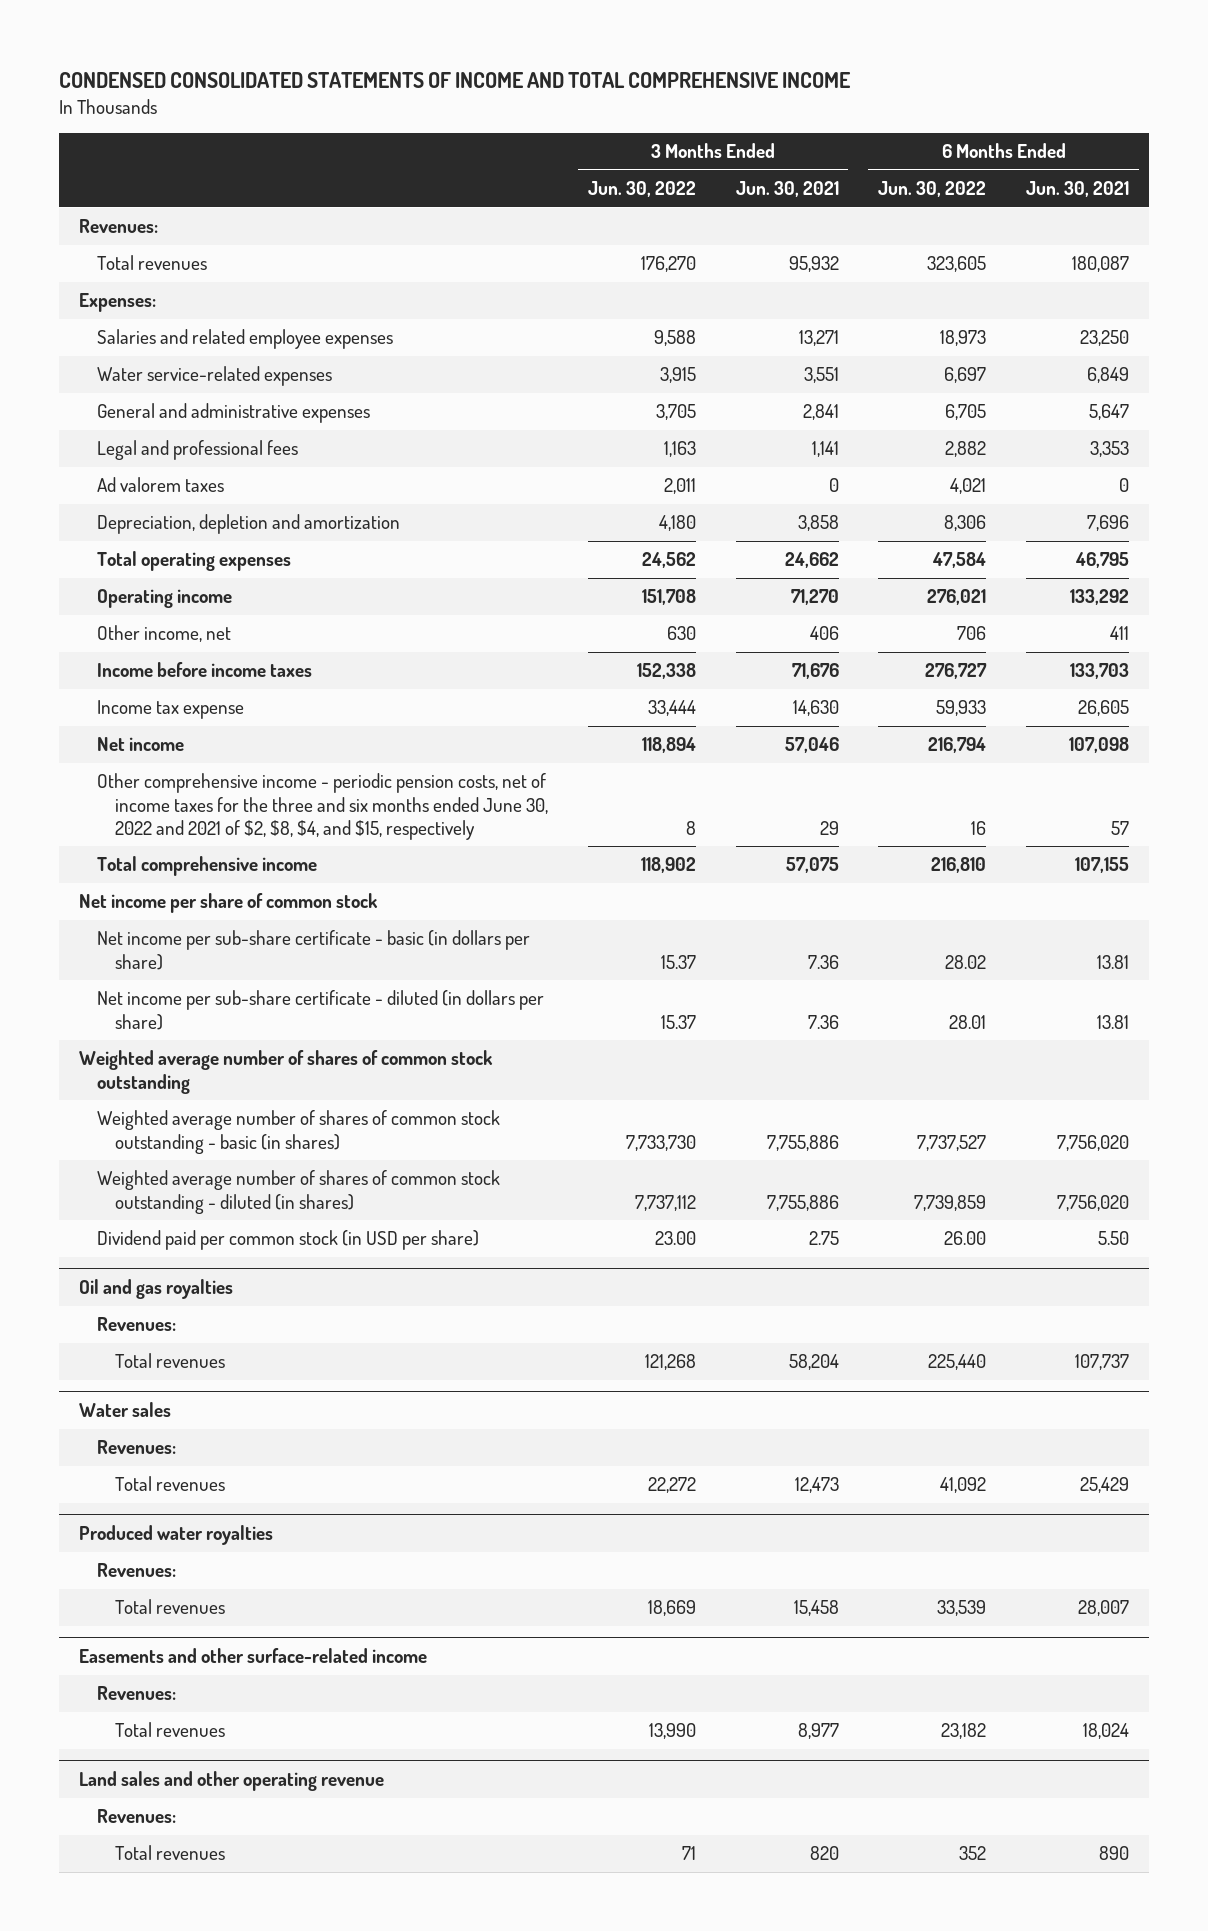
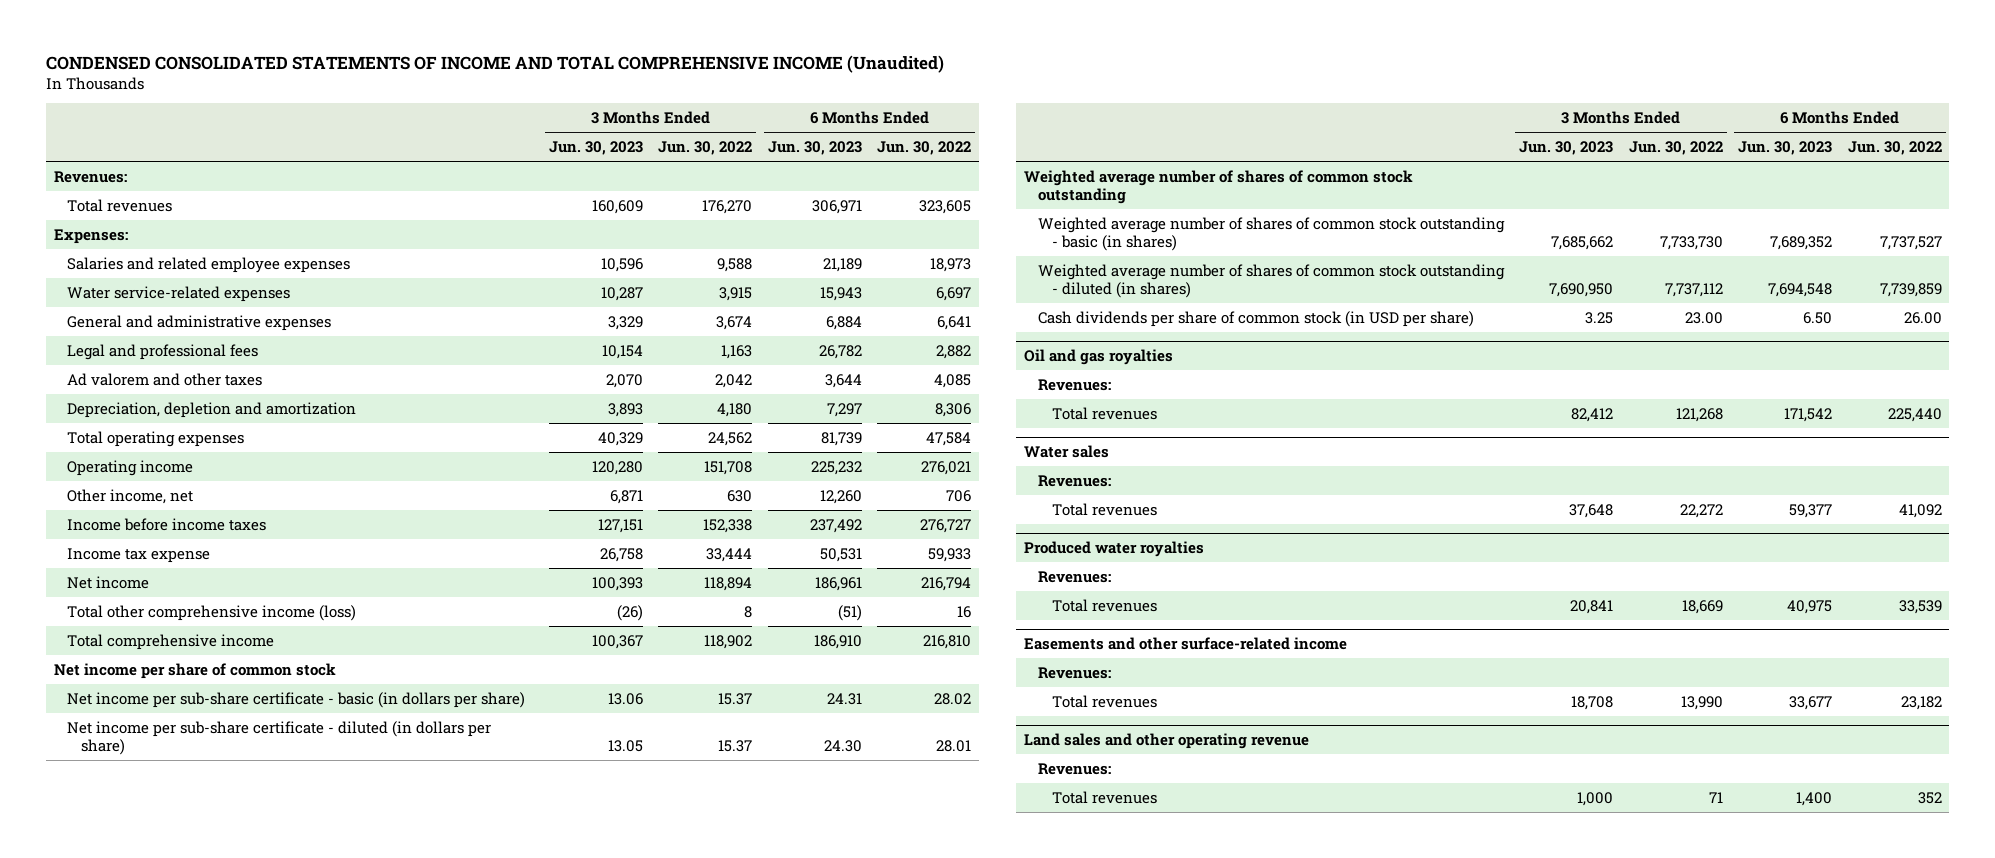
- CONDENSED CONSOLIDATED STATEMENTS OF INCOME AND TOTAL COMPREHENSIVE INCOME
+ CONDENSED CONSOLIDATED STATEMENTS OF INCOME AND TOTAL COMPREHENSIVE INCOME (Unaudited)
- | 3 Months Ended Jun. 30, 2022 | 3 Months Ended Jun. 30, 2021 | 6 Months Ended Jun. 30, 2022 | 6 Months Ended Jun. 30, 2021
+ | 3 Months Ended Jun. 30, 2023 | 3 Months Ended Jun. 30, 2022 | 6 Months Ended Jun. 30, 2023 | 6 Months Ended Jun. 30, 2022
- General and administrative expenses | 3,705 | 2,841 | 6,705 | 5,647
+ General and administrative expenses | 3,329 | 3,674 | 6,884 | 6,641
- Ad valorem taxes | 2,011 | 0 | 4,021 | 0
+ Ad valorem and other taxes | 2,070 | 2,042 | 3,644 | 4,085
- Other comprehensive income - periodic pension costs, net of income taxes for the three and six months ended June 30, 2022 and 2021 of $2, $8, $4, and $15, respectively | 8 | 29 | 16 | 57
+ Total other comprehensive income (loss) | (26) | 8 | (51) | 16
- Dividend paid per common stock (in USD per share) | 23.00 | 2.75 | 26.00 | 5.50
+ Cash dividends per share of common stock (in USD per share) | 3.25 | 23.00 | 6.50 | 26.00

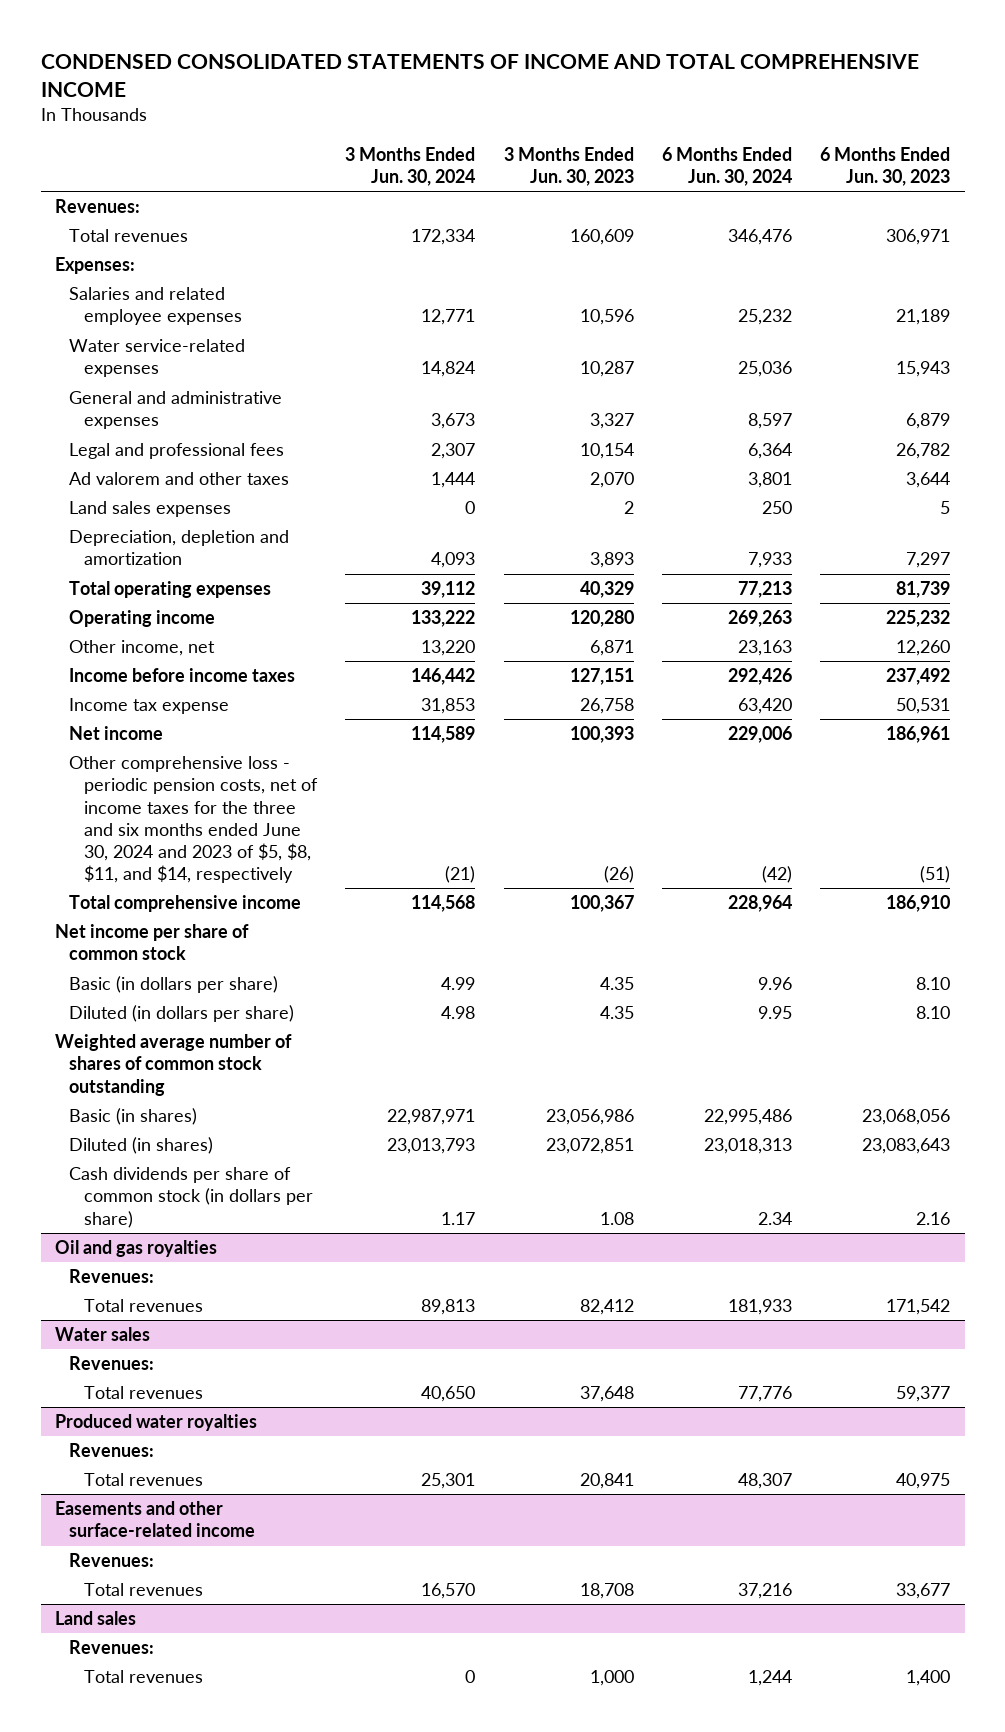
- CONDENSED CONSOLIDATED STATEMENTS OF INCOME AND TOTAL COMPREHENSIVE INCOME (Unaudited)
+ CONDENSED CONSOLIDATED STATEMENTS OF INCOME AND TOTAL COMPREHENSIVE INCOME
- | 3 Months Ended Jun. 30, 2023 | 3 Months Ended Jun. 30, 2022 | 6 Months Ended Jun. 30, 2023 | 6 Months Ended Jun. 30, 2022
+ | 3 Months Ended Jun. 30, 2024 | 3 Months Ended Jun. 30, 2023 | 6 Months Ended Jun. 30, 2024 | 6 Months Ended Jun. 30, 2023
- General and administrative expenses | 3,329 | 3,674 | 6,884 | 6,641
+ General and administrative expenses | 3,673 | 3,327 | 8,597 | 6,879
+ Land sales expenses | 0 | 2 | 250 | 5
- Total other comprehensive income (loss) | (26) | 8 | (51) | 16
+ Other comprehensive loss - periodic pension costs, net of income taxes for the three and six months ended June 30, 2024 and 2023 of $5, $8, $11, and $14, respectively | (21) | (26) | (42) | (51)
- Net income per sub-share certificate - basic (in dollars per share) | 13.06 | 15.37 | 24.31 | 28.02
- Net income per sub-share certificate - diluted (in dollars per share) | 13.05 | 15.37 | 24.30 | 28.01
+ Basic (in dollars per share) | 4.99 | 4.35 | 9.96 | 8.10
+ Diluted (in dollars per share) | 4.98 | 4.35 | 9.95 | 8.10
- Weighted average number of shares of common stock outstanding - basic (in shares) | 7,685,662 | 7,733,730 | 7,689,352 | 7,737,527
- Weighted average number of shares of common stock outstanding - diluted (in shares) | 7,690,950 | 7,737,112 | 7,694,548 | 7,739,859
- Cash dividends per share of common stock (in USD per share) | 3.25 | 23.00 | 6.50 | 26.00
+ Basic (in shares) | 22,987,971 | 23,056,986 | 22,995,486 | 23,068,056
+ Diluted (in shares) | 23,013,793 | 23,072,851 | 23,018,313 | 23,083,643
+ Cash dividends per share of common stock (in dollars per share) | 1.17 | 1.08 | 2.34 | 2.16
- Land sales and other operating revenue
+ Land sales

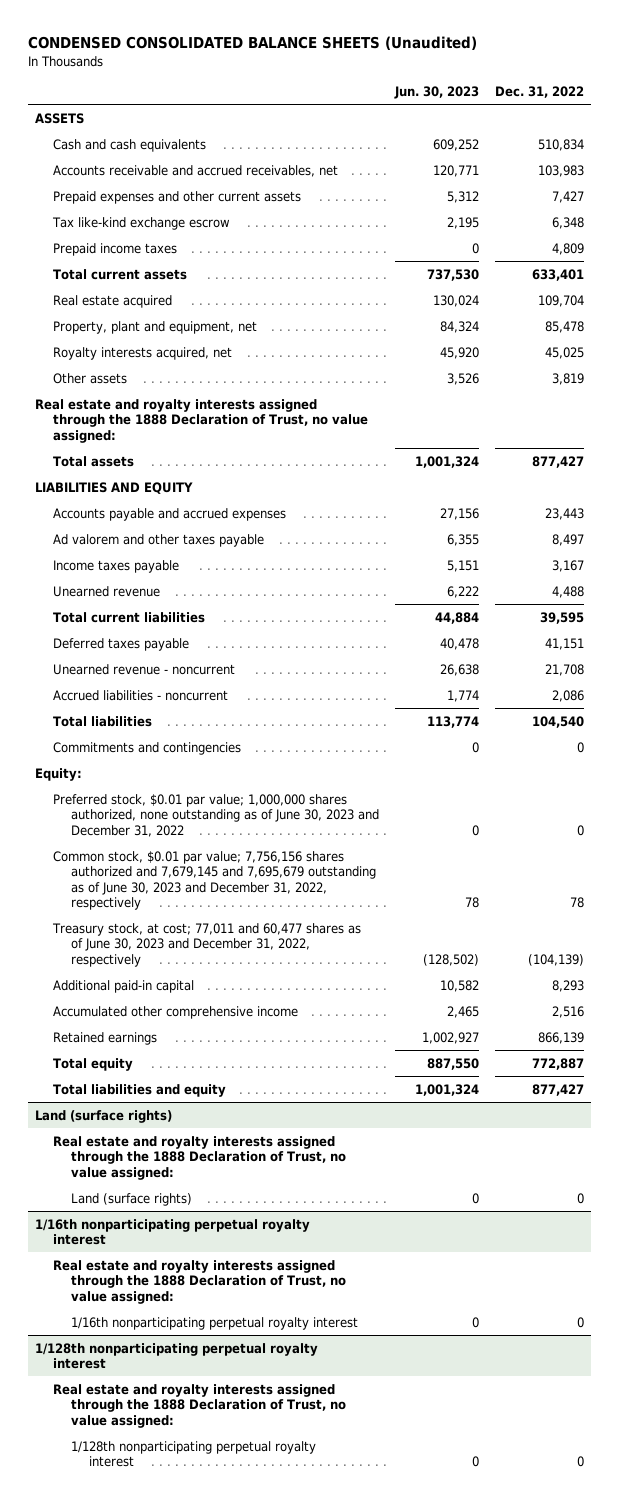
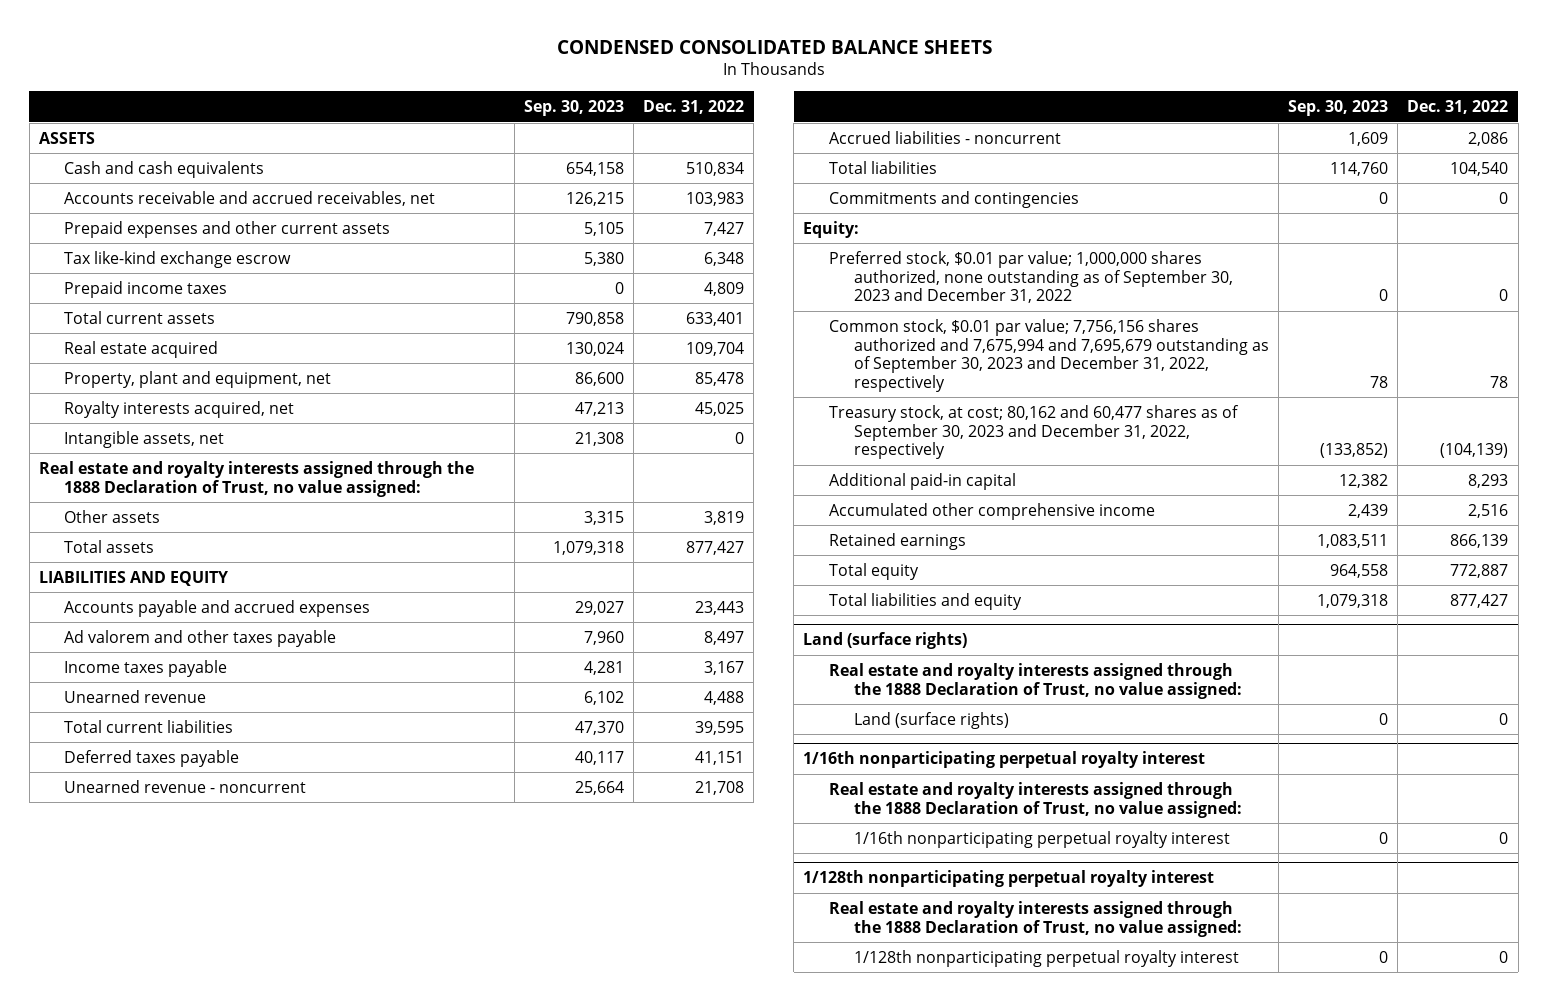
- CONDENSED CONSOLIDATED BALANCE SHEETS (Unaudited)
+ CONDENSED CONSOLIDATED BALANCE SHEETS
- | Jun. 30, 2023 | Dec. 31, 2022
+ | Sep. 30, 2023 | Dec. 31, 2022
+ Intangible assets, net | 21,308 | 0
moved down: Other assets | 3,315 | 3,819
- Preferred stock, $0.01 par value; 1,000,000 shares authorized, none outstanding as of June 30, 2023 and December 31, 2022 | 0 | 0
- Common stock, $0.01 par value; 7,756,156 shares authorized and 7,679,145 and 7,695,679 outstanding as of June 30, 2023 and December 31, 2022, respectively | 78 | 78
- Treasury stock, at cost; 77,011 and 60,477 shares as of June 30, 2023 and December 31, 2022, respectively | (128,502) | (104,139)
+ Preferred stock, $0.01 par value; 1,000,000 shares authorized, none outstanding as of September 30, 2023 and December 31, 2022 | 0 | 0
+ Common stock, $0.01 par value; 7,756,156 shares authorized and 7,675,994 and 7,695,679 outstanding as of September 30, 2023 and December 31, 2022, respectively | 78 | 78
+ Treasury stock, at cost; 80,162 and 60,477 shares as of September 30, 2023 and December 31, 2022, respectively | (133,852) | (104,139)

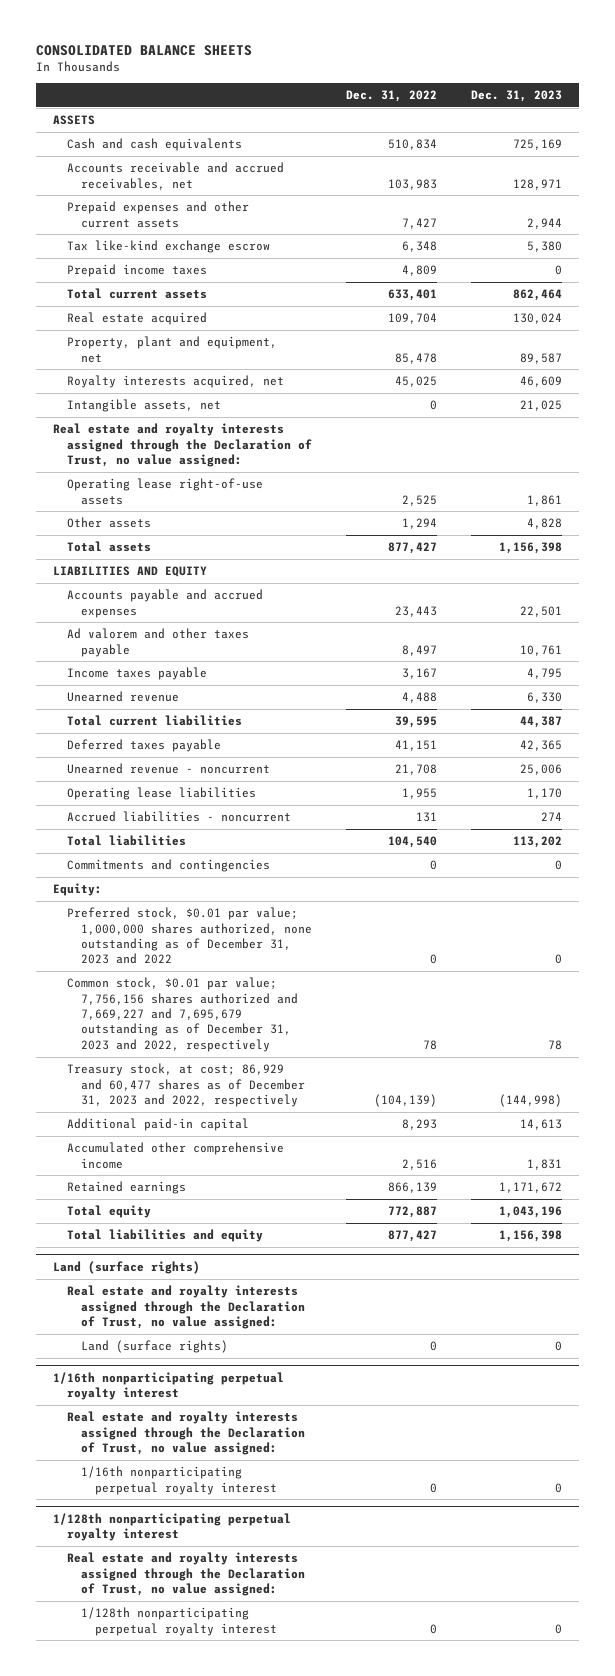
- CONDENSED CONSOLIDATED BALANCE SHEETS
+ CONSOLIDATED BALANCE SHEETS
- | Sep. 30, 2023 | Dec. 31, 2022
+ | Dec. 31, 2022 | Dec. 31, 2023
- Real estate and royalty interests assigned through the 1888 Declaration of Trust, no value assigned:
- Other assets | 3,315 | 3,819
+ Real estate and royalty interests assigned through the Declaration of Trust, no value assigned:
+ Operating lease right-of-use assets | 2,525 | 1,861
+ Other assets | 1,294 | 4,828
- Accrued liabilities - noncurrent | 1,609 | 2,086
+ Operating lease liabilities | 1,955 | 1,170
+ Accrued liabilities - noncurrent | 131 | 274
- Preferred stock, $0.01 par value; 1,000,000 shares authorized, none outstanding as of September 30, 2023 and December 31, 2022 | 0 | 0
- Common stock, $0.01 par value; 7,756,156 shares authorized and 7,675,994 and 7,695,679 outstanding as of September 30, 2023 and December 31, 2022, respectively | 78 | 78
- Treasury stock, at cost; 80,162 and 60,477 shares as of September 30, 2023 and December 31, 2022, respectively | (133,852) | (104,139)
+ Preferred stock, $0.01 par value; 1,000,000 shares authorized, none outstanding as of December 31, 2023 and 2022 | 0 | 0
+ Common stock, $0.01 par value; 7,756,156 shares authorized and 7,669,227 and 7,695,679 outstanding as of December 31, 2023 and 2022, respectively | 78 | 78
+ Treasury stock, at cost; 86,929 and 60,477 shares as of December 31, 2023 and 2022, respectively | (104,139) | (144,998)
@ Land (surface rights)
- Real estate and royalty interests assigned through the 1888 Declaration of Trust, no value assigned:
+ Real estate and royalty interests assigned through the Declaration of Trust, no value assigned:
@ 1/16th nonparticipating perpetual royalty interest
- Real estate and royalty interests assigned through the 1888 Declaration of Trust, no value assigned:
+ Real estate and royalty interests assigned through the Declaration of Trust, no value assigned:
@ 1/128th nonparticipating perpetual royalty interest
- Real estate and royalty interests assigned through the 1888 Declaration of Trust, no value assigned:
+ Real estate and royalty interests assigned through the Declaration of Trust, no value assigned:

